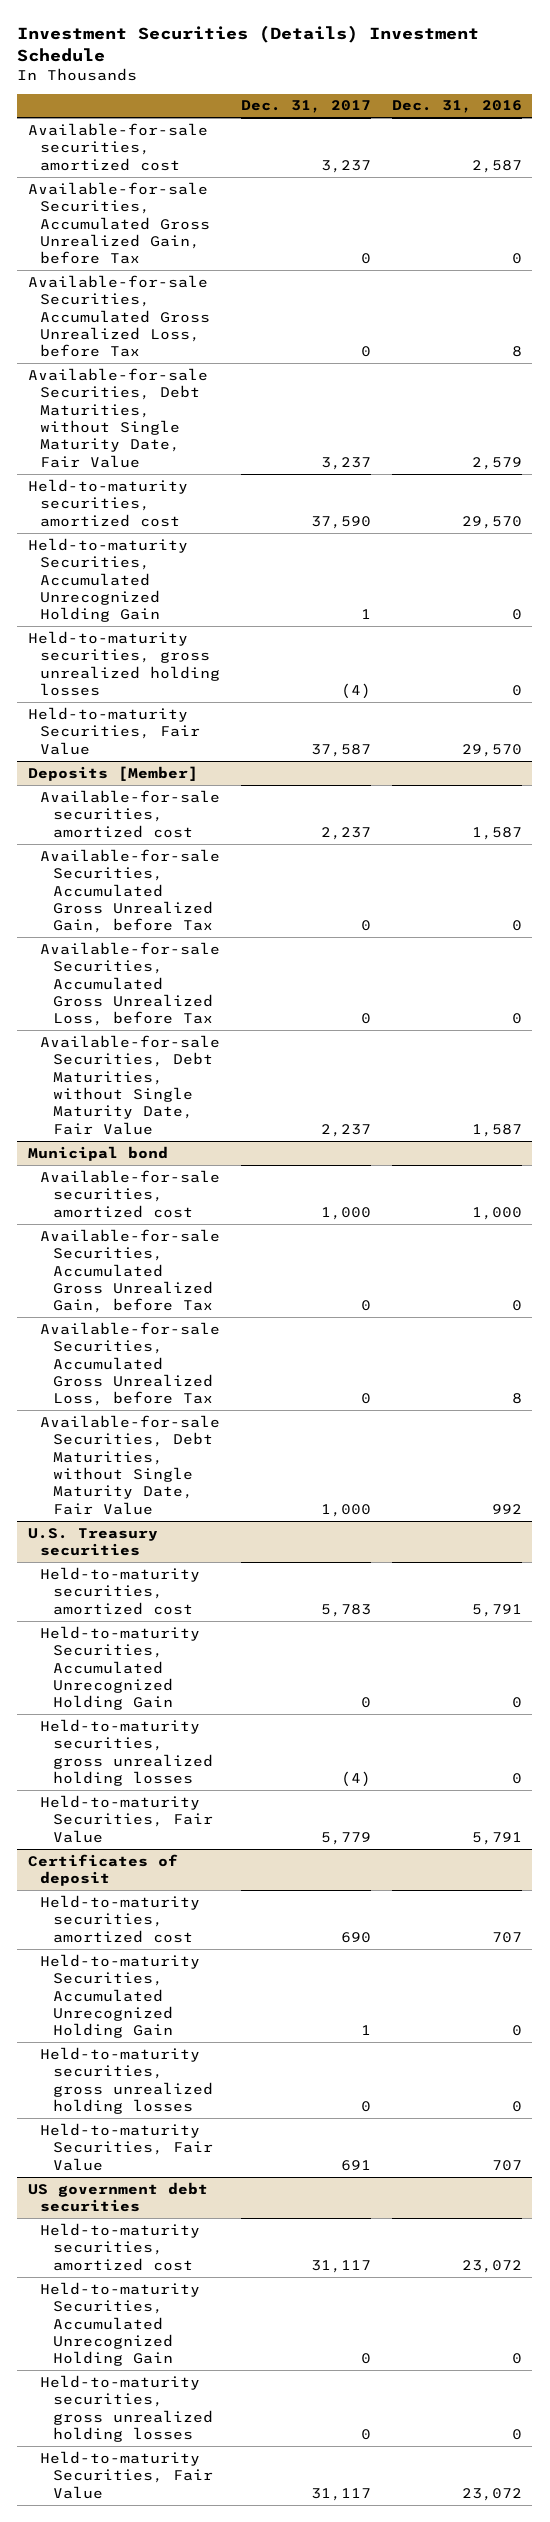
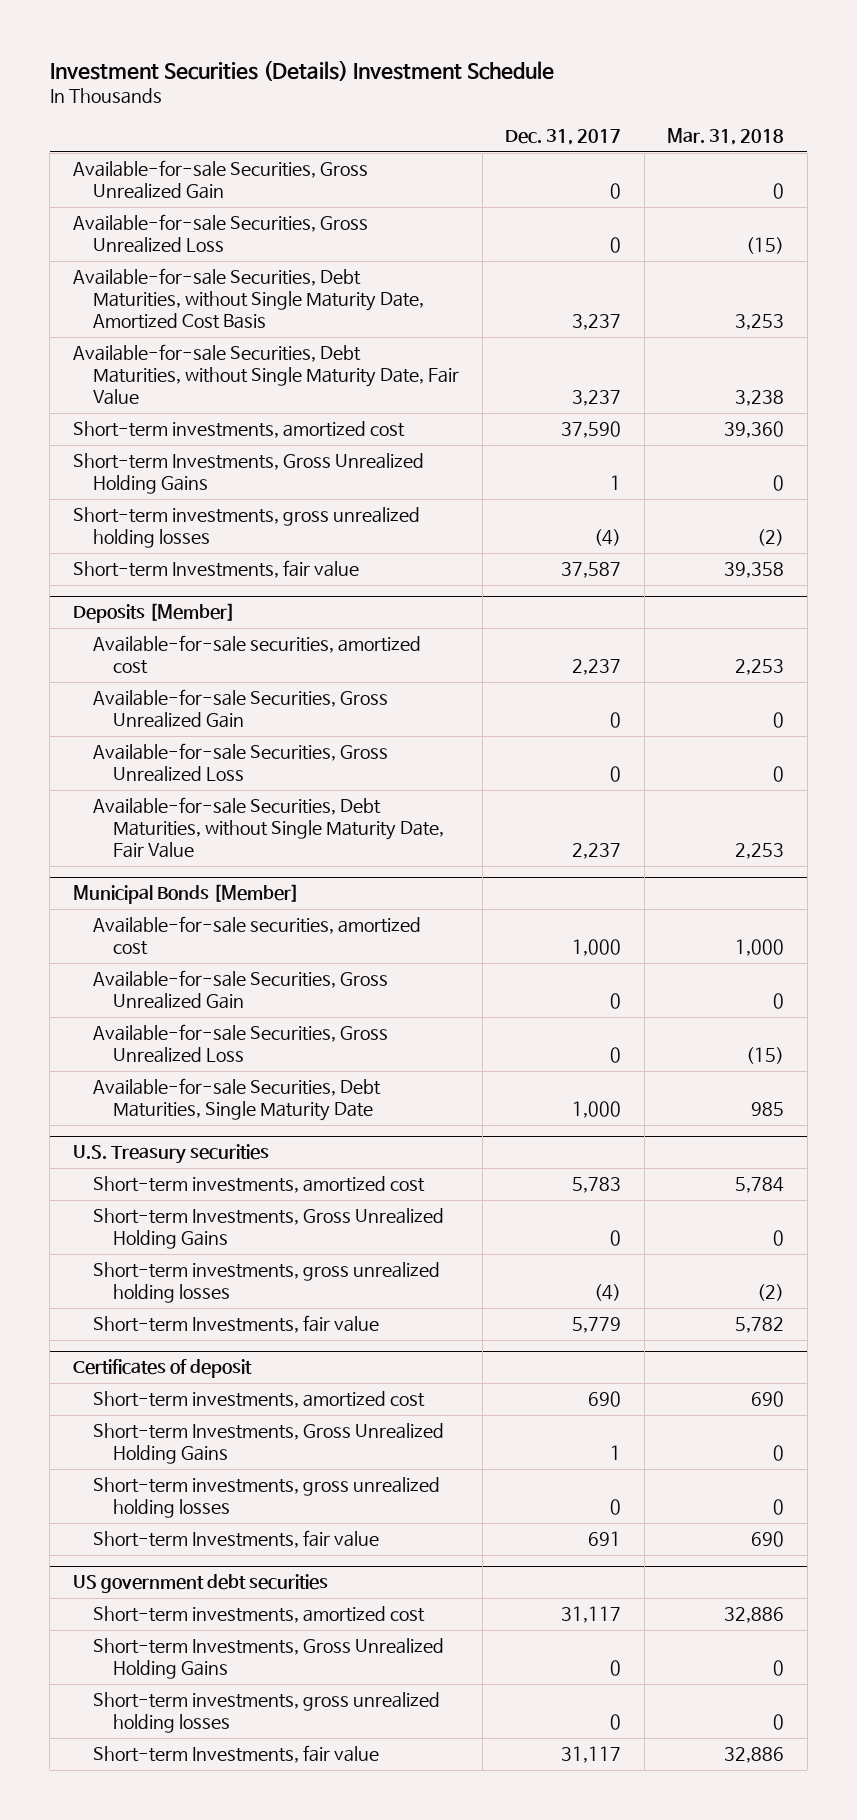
- | Dec. 31, 2017 | Dec. 31, 2016
+ | Dec. 31, 2017 | Mar. 31, 2018
- Available-for-sale securities, amortized cost | 3,237 | 2,587
- Available-for-sale Securities, Accumulated Gross Unrealized Gain, before Tax | 0 | 0
- Available-for-sale Securities, Accumulated Gross Unrealized Loss, before Tax | 0 | 8
+ Available-for-sale Securities, Gross Unrealized Gain | 0 | 0
+ Available-for-sale Securities, Gross Unrealized Loss | 0 | (15)
+ Available-for-sale Securities, Debt Maturities, without Single Maturity Date, Amortized Cost Basis | 3,237 | 3,253
- Held-to-maturity securities, amortized cost | 37,590 | 29,570
- Held-to-maturity Securities, Accumulated Unrecognized Holding Gain | 1 | 0
- Held-to-maturity securities, gross unrealized holding losses | (4) | 0
- Held-to-maturity Securities, Fair Value | 37,587 | 29,570
+ Short-term investments, amortized cost | 37,590 | 39,360
+ Short-term Investments, Gross Unrealized Holding Gains | 1 | 0
+ Short-term investments, gross unrealized holding losses | (4) | (2)
+ Short-term Investments, fair value | 37,587 | 39,358
@ Deposits [Member]
- Available-for-sale Securities, Accumulated Gross Unrealized Gain, before Tax | 0 | 0
- Available-for-sale Securities, Accumulated Gross Unrealized Loss, before Tax | 0 | 0
+ Available-for-sale Securities, Gross Unrealized Gain | 0 | 0
+ Available-for-sale Securities, Gross Unrealized Loss | 0 | 0
- Municipal bond
+ Municipal Bonds [Member]
- Available-for-sale Securities, Accumulated Gross Unrealized Gain, before Tax | 0 | 0
- Available-for-sale Securities, Accumulated Gross Unrealized Loss, before Tax | 0 | 8
- Available-for-sale Securities, Debt Maturities, without Single Maturity Date, Fair Value | 1,000 | 992
+ Available-for-sale Securities, Gross Unrealized Gain | 0 | 0
+ Available-for-sale Securities, Gross Unrealized Loss | 0 | (15)
+ Available-for-sale Securities, Debt Maturities, Single Maturity Date | 1,000 | 985
@ U.S. Treasury securities
- Held-to-maturity securities, amortized cost | 5,783 | 5,791
- Held-to-maturity Securities, Accumulated Unrecognized Holding Gain | 0 | 0
- Held-to-maturity securities, gross unrealized holding losses | (4) | 0
- Held-to-maturity Securities, Fair Value | 5,779 | 5,791
+ Short-term investments, amortized cost | 5,783 | 5,784
+ Short-term Investments, Gross Unrealized Holding Gains | 0 | 0
+ Short-term investments, gross unrealized holding losses | (4) | (2)
+ Short-term Investments, fair value | 5,779 | 5,782
@ Certificates of deposit
- Held-to-maturity securities, amortized cost | 690 | 707
- Held-to-maturity Securities, Accumulated Unrecognized Holding Gain | 1 | 0
- Held-to-maturity securities, gross unrealized holding losses | 0 | 0
- Held-to-maturity Securities, Fair Value | 691 | 707
+ Short-term investments, amortized cost | 690 | 690
+ Short-term Investments, Gross Unrealized Holding Gains | 1 | 0
+ Short-term investments, gross unrealized holding losses | 0 | 0
+ Short-term Investments, fair value | 691 | 690
@ US government debt securities
- Held-to-maturity securities, amortized cost | 31,117 | 23,072
- Held-to-maturity Securities, Accumulated Unrecognized Holding Gain | 0 | 0
- Held-to-maturity securities, gross unrealized holding losses | 0 | 0
- Held-to-maturity Securities, Fair Value | 31,117 | 23,072
+ Short-term investments, amortized cost | 31,117 | 32,886
+ Short-term Investments, Gross Unrealized Holding Gains | 0 | 0
+ Short-term investments, gross unrealized holding losses | 0 | 0
+ Short-term Investments, fair value | 31,117 | 32,886

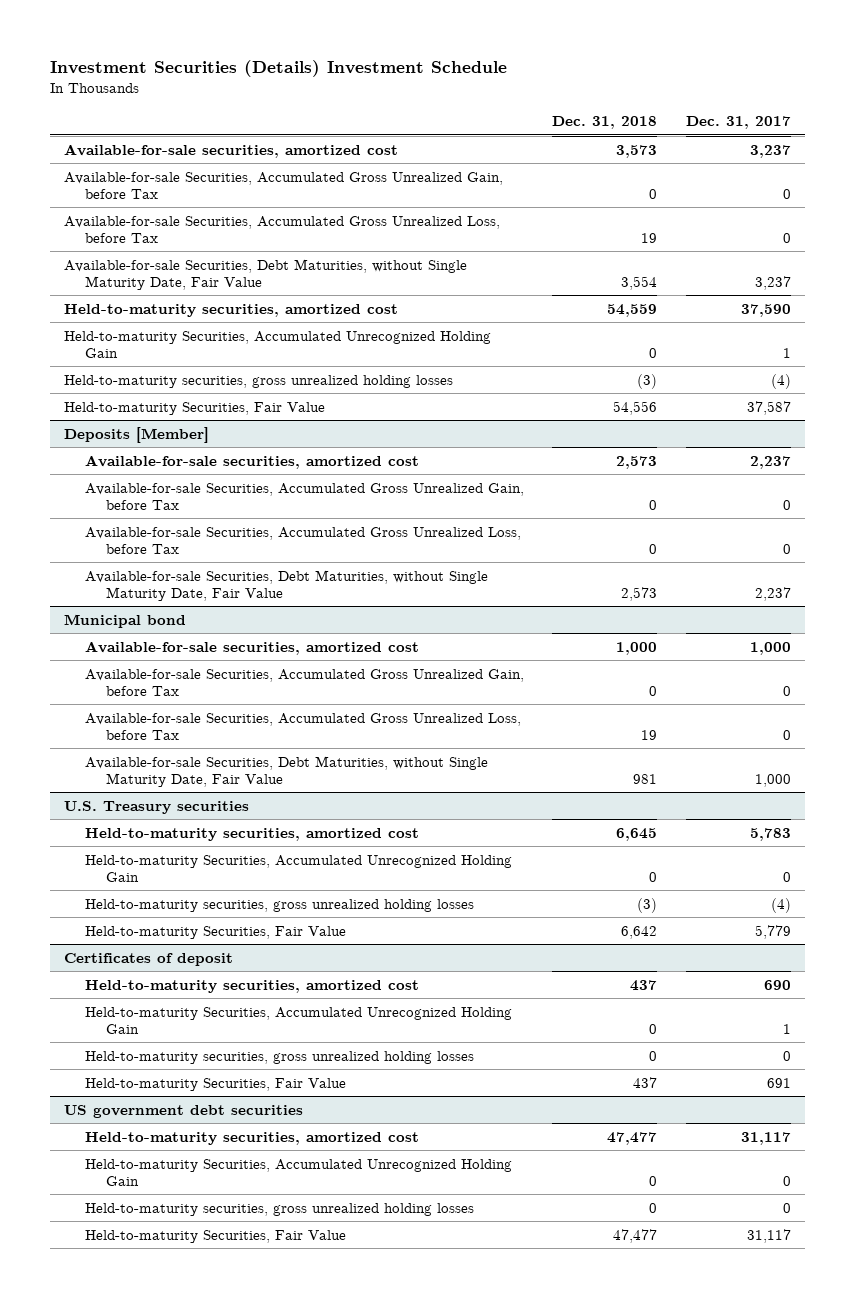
- | Dec. 31, 2017 | Mar. 31, 2018
+ | Dec. 31, 2018 | Dec. 31, 2017
- Available-for-sale Securities, Gross Unrealized Gain | 0 | 0
- Available-for-sale Securities, Gross Unrealized Loss | 0 | (15)
- Available-for-sale Securities, Debt Maturities, without Single Maturity Date, Amortized Cost Basis | 3,237 | 3,253
+ Available-for-sale securities, amortized cost | 3,573 | 3,237
+ Available-for-sale Securities, Accumulated Gross Unrealized Gain, before Tax | 0 | 0
+ Available-for-sale Securities, Accumulated Gross Unrealized Loss, before Tax | 19 | 0
- Short-term investments, amortized cost | 37,590 | 39,360
- Short-term Investments, Gross Unrealized Holding Gains | 1 | 0
- Short-term investments, gross unrealized holding losses | (4) | (2)
- Short-term Investments, fair value | 37,587 | 39,358
+ Held-to-maturity securities, amortized cost | 54,559 | 37,590
+ Held-to-maturity Securities, Accumulated Unrecognized Holding Gain | 0 | 1
+ Held-to-maturity securities, gross unrealized holding losses | (3) | (4)
+ Held-to-maturity Securities, Fair Value | 54,556 | 37,587
@ Deposits [Member]
- Available-for-sale Securities, Gross Unrealized Gain | 0 | 0
- Available-for-sale Securities, Gross Unrealized Loss | 0 | 0
+ Available-for-sale Securities, Accumulated Gross Unrealized Gain, before Tax | 0 | 0
+ Available-for-sale Securities, Accumulated Gross Unrealized Loss, before Tax | 0 | 0
- Municipal Bonds [Member]
+ Municipal bond
- Available-for-sale Securities, Gross Unrealized Gain | 0 | 0
- Available-for-sale Securities, Gross Unrealized Loss | 0 | (15)
- Available-for-sale Securities, Debt Maturities, Single Maturity Date | 1,000 | 985
+ Available-for-sale Securities, Accumulated Gross Unrealized Gain, before Tax | 0 | 0
+ Available-for-sale Securities, Accumulated Gross Unrealized Loss, before Tax | 19 | 0
+ Available-for-sale Securities, Debt Maturities, without Single Maturity Date, Fair Value | 981 | 1,000
@ U.S. Treasury securities
- Short-term investments, amortized cost | 5,783 | 5,784
- Short-term Investments, Gross Unrealized Holding Gains | 0 | 0
- Short-term investments, gross unrealized holding losses | (4) | (2)
- Short-term Investments, fair value | 5,779 | 5,782
+ Held-to-maturity securities, amortized cost | 6,645 | 5,783
+ Held-to-maturity Securities, Accumulated Unrecognized Holding Gain | 0 | 0
+ Held-to-maturity securities, gross unrealized holding losses | (3) | (4)
+ Held-to-maturity Securities, Fair Value | 6,642 | 5,779
@ Certificates of deposit
- Short-term investments, amortized cost | 690 | 690
- Short-term Investments, Gross Unrealized Holding Gains | 1 | 0
- Short-term investments, gross unrealized holding losses | 0 | 0
- Short-term Investments, fair value | 691 | 690
+ Held-to-maturity securities, amortized cost | 437 | 690
+ Held-to-maturity Securities, Accumulated Unrecognized Holding Gain | 0 | 1
+ Held-to-maturity securities, gross unrealized holding losses | 0 | 0
+ Held-to-maturity Securities, Fair Value | 437 | 691
@ US government debt securities
- Short-term investments, amortized cost | 31,117 | 32,886
- Short-term Investments, Gross Unrealized Holding Gains | 0 | 0
- Short-term investments, gross unrealized holding losses | 0 | 0
- Short-term Investments, fair value | 31,117 | 32,886
+ Held-to-maturity securities, amortized cost | 47,477 | 31,117
+ Held-to-maturity Securities, Accumulated Unrecognized Holding Gain | 0 | 0
+ Held-to-maturity securities, gross unrealized holding losses | 0 | 0
+ Held-to-maturity Securities, Fair Value | 47,477 | 31,117

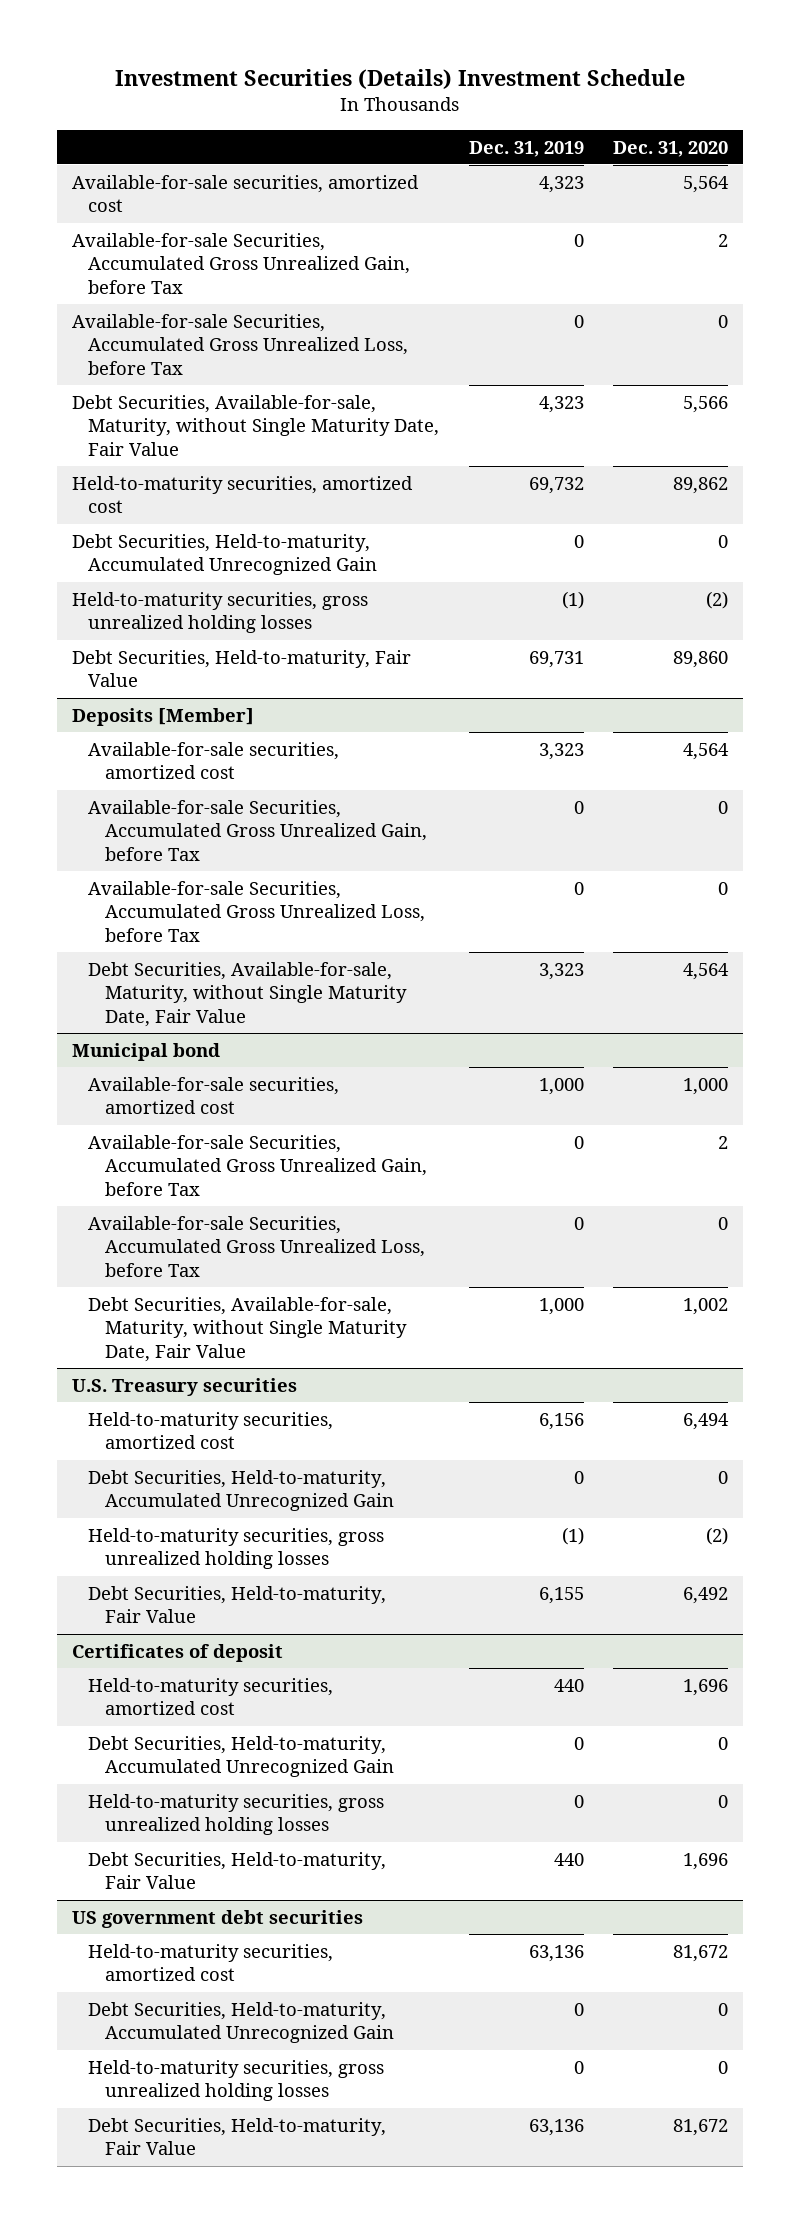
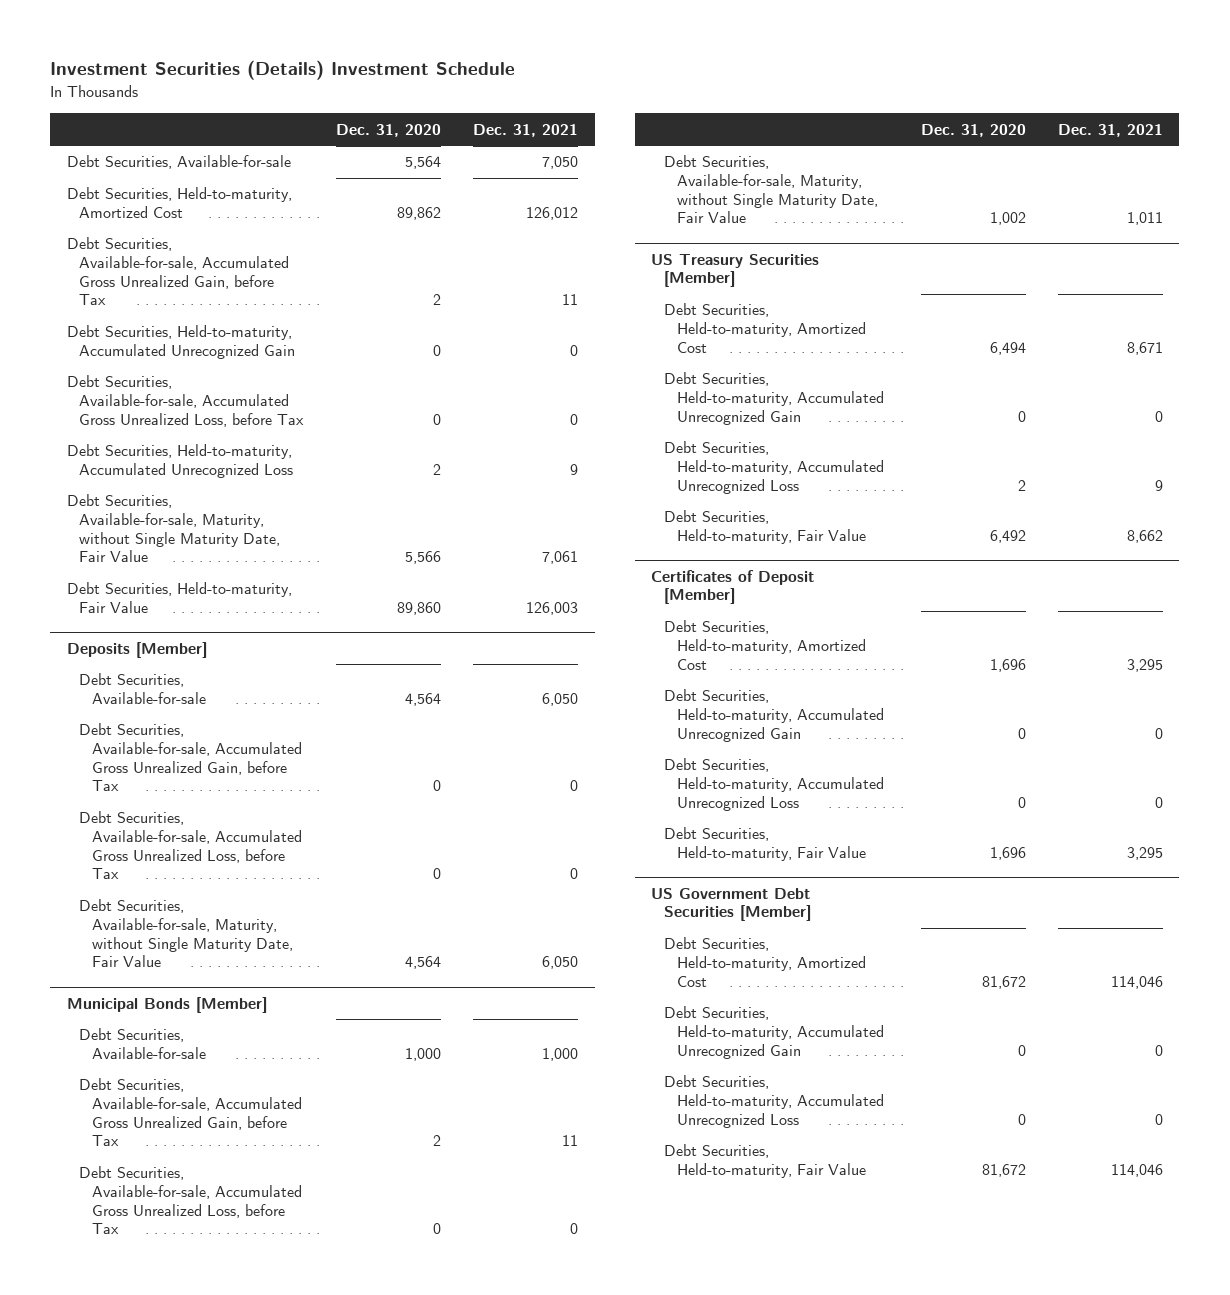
- | Dec. 31, 2019 | Dec. 31, 2020
+ | Dec. 31, 2020 | Dec. 31, 2021
- Available-for-sale securities, amortized cost | 4,323 | 5,564
- Available-for-sale Securities, Accumulated Gross Unrealized Gain, before Tax | 0 | 2
- Available-for-sale Securities, Accumulated Gross Unrealized Loss, before Tax | 0 | 0
- Held-to-maturity securities, amortized cost | 69,732 | 89,862
+ Debt Securities, Available-for-sale | 5,564 | 7,050
+ Debt Securities, Held-to-maturity, Amortized Cost | 89,862 | 126,012
+ Debt Securities, Available-for-sale, Accumulated Gross Unrealized Gain, before Tax | 2 | 11
- Held-to-maturity securities, gross unrealized holding losses | (1) | (2)
+ Debt Securities, Available-for-sale, Accumulated Gross Unrealized Loss, before Tax | 0 | 0
+ Debt Securities, Held-to-maturity, Accumulated Unrecognized Loss | 2 | 9
moved down: Debt Securities, Available-for-sale, Maturity, without Single Maturity Date, Fair Value | 5,566 | 7,061
@ Deposits [Member]
- Available-for-sale securities, amortized cost | 3,323 | 4,564
- Available-for-sale Securities, Accumulated Gross Unrealized Gain, before Tax | 0 | 0
- Available-for-sale Securities, Accumulated Gross Unrealized Loss, before Tax | 0 | 0
+ Debt Securities, Available-for-sale | 4,564 | 6,050
+ Debt Securities, Available-for-sale, Accumulated Gross Unrealized Gain, before Tax | 0 | 0
+ Debt Securities, Available-for-sale, Accumulated Gross Unrealized Loss, before Tax | 0 | 0
- Municipal bond
- Available-for-sale securities, amortized cost | 1,000 | 1,000
- Available-for-sale Securities, Accumulated Gross Unrealized Gain, before Tax | 0 | 2
- Available-for-sale Securities, Accumulated Gross Unrealized Loss, before Tax | 0 | 0
+ Municipal Bonds [Member]
+ Debt Securities, Available-for-sale | 1,000 | 1,000
+ Debt Securities, Available-for-sale, Accumulated Gross Unrealized Gain, before Tax | 2 | 11
+ Debt Securities, Available-for-sale, Accumulated Gross Unrealized Loss, before Tax | 0 | 0
- U.S. Treasury securities
- Held-to-maturity securities, amortized cost | 6,156 | 6,494
+ US Treasury Securities [Member]
+ Debt Securities, Held-to-maturity, Amortized Cost | 6,494 | 8,671
- Held-to-maturity securities, gross unrealized holding losses | (1) | (2)
+ Debt Securities, Held-to-maturity, Accumulated Unrecognized Loss | 2 | 9
- Certificates of deposit
- Held-to-maturity securities, amortized cost | 440 | 1,696
+ Certificates of Deposit [Member]
+ Debt Securities, Held-to-maturity, Amortized Cost | 1,696 | 3,295
- Held-to-maturity securities, gross unrealized holding losses | 0 | 0
+ Debt Securities, Held-to-maturity, Accumulated Unrecognized Loss | 0 | 0
- US government debt securities
- Held-to-maturity securities, amortized cost | 63,136 | 81,672
+ US Government Debt Securities [Member]
+ Debt Securities, Held-to-maturity, Amortized Cost | 81,672 | 114,046
- Held-to-maturity securities, gross unrealized holding losses | 0 | 0
+ Debt Securities, Held-to-maturity, Accumulated Unrecognized Loss | 0 | 0

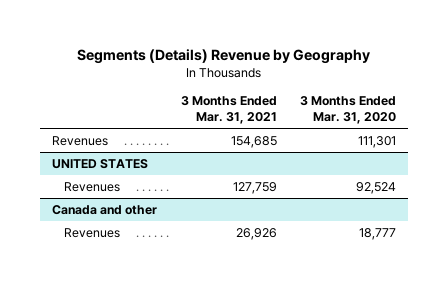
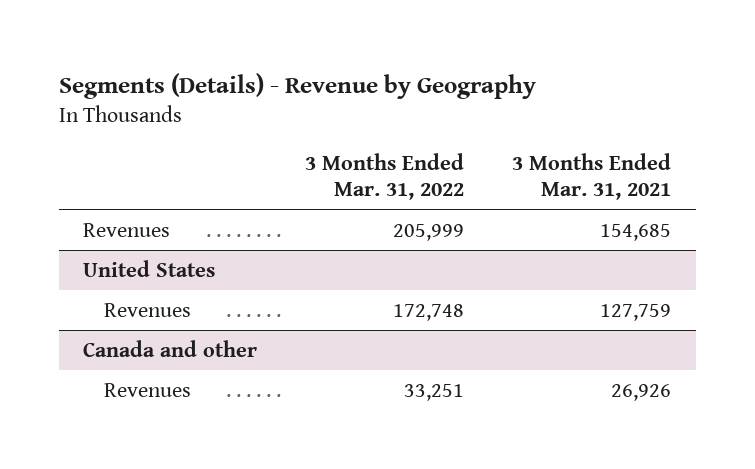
- Segments (Details) Revenue by Geography
+ Segments (Details) - Revenue by Geography
- | 3 Months Ended Mar. 31, 2021 | 3 Months Ended Mar. 31, 2020
+ | 3 Months Ended Mar. 31, 2022 | 3 Months Ended Mar. 31, 2021
- UNITED STATES
+ United States

